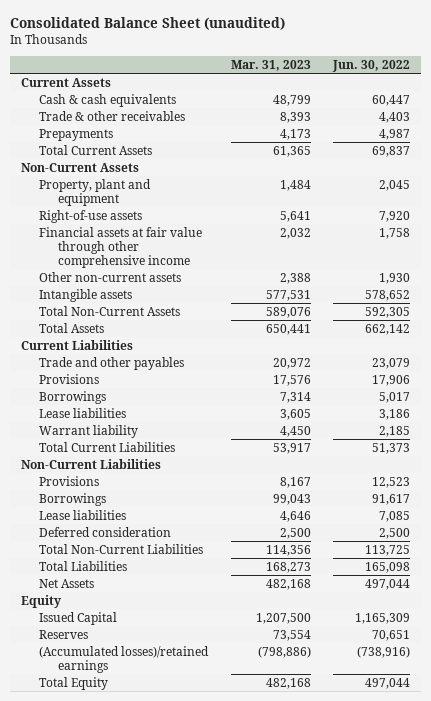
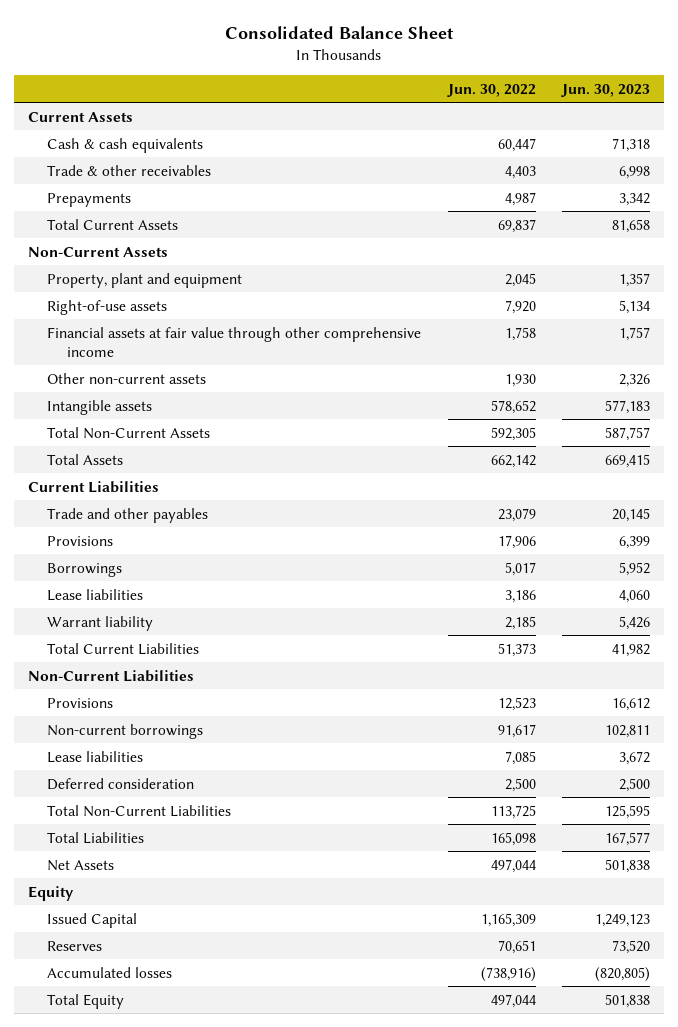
- Consolidated Balance Sheet (unaudited)
+ Consolidated Balance Sheet
- | Mar. 31, 2023 | Jun. 30, 2022
+ | Jun. 30, 2022 | Jun. 30, 2023
- Borrowings | 99,043 | 91,617
+ Non-current borrowings | 91,617 | 102,811
- (Accumulated losses)/retained earnings | (798,886) | (738,916)
+ Accumulated losses | (738,916) | (820,805)

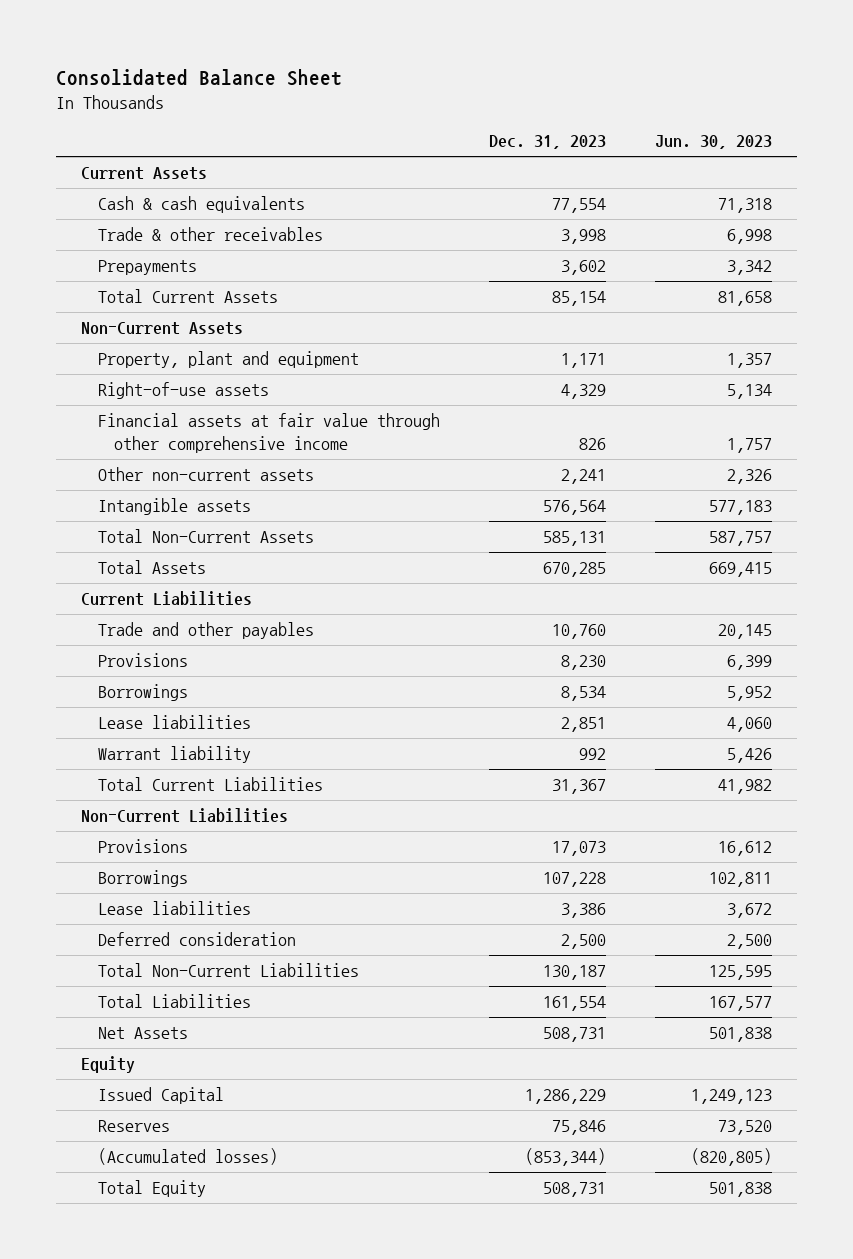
- | Jun. 30, 2022 | Jun. 30, 2023
+ | Dec. 31, 2023 | Jun. 30, 2023
- Non-current borrowings | 91,617 | 102,811
+ Borrowings | 107,228 | 102,811
- Accumulated losses | (738,916) | (820,805)
+ (Accumulated losses) | (853,344) | (820,805)

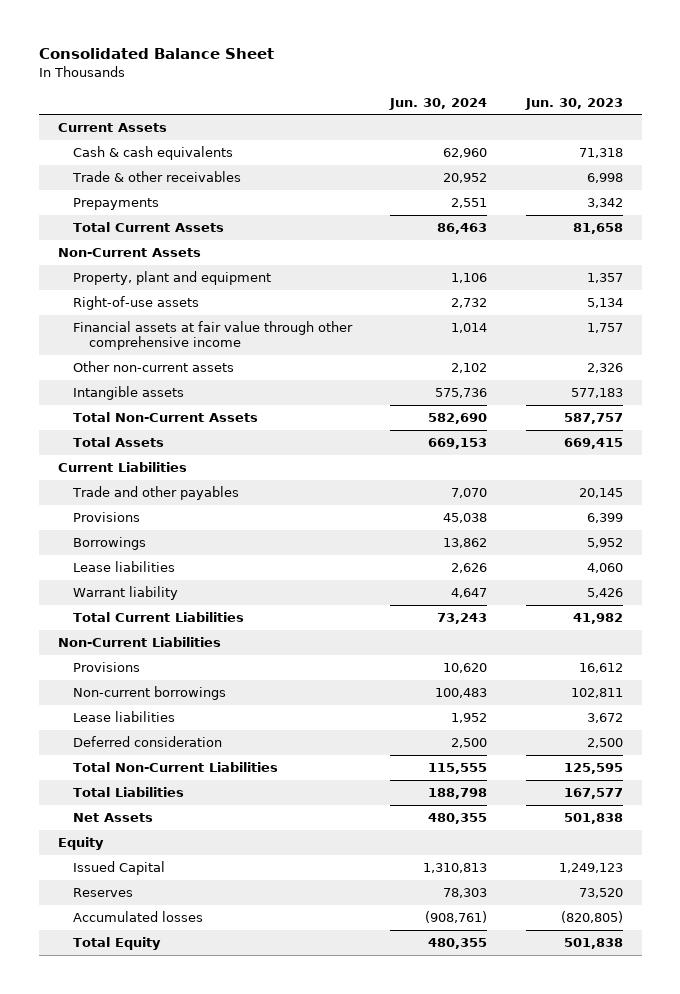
- | Dec. 31, 2023 | Jun. 30, 2023
+ | Jun. 30, 2024 | Jun. 30, 2023
- Borrowings | 107,228 | 102,811
+ Non-current borrowings | 100,483 | 102,811
- (Accumulated losses) | (853,344) | (820,805)
+ Accumulated losses | (908,761) | (820,805)

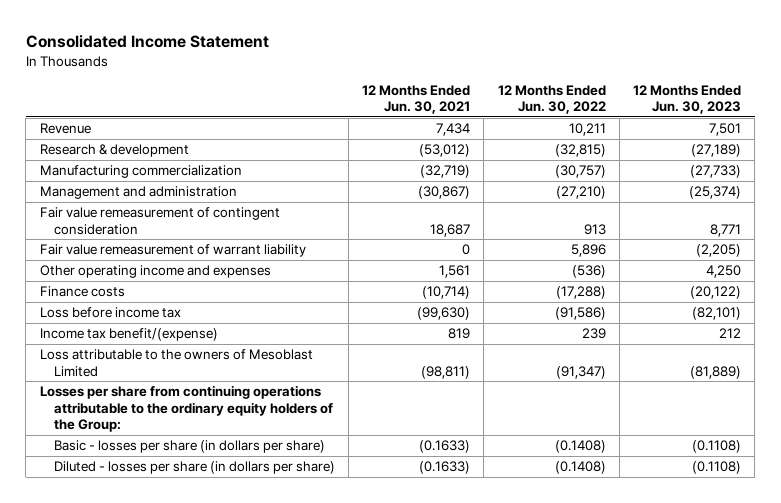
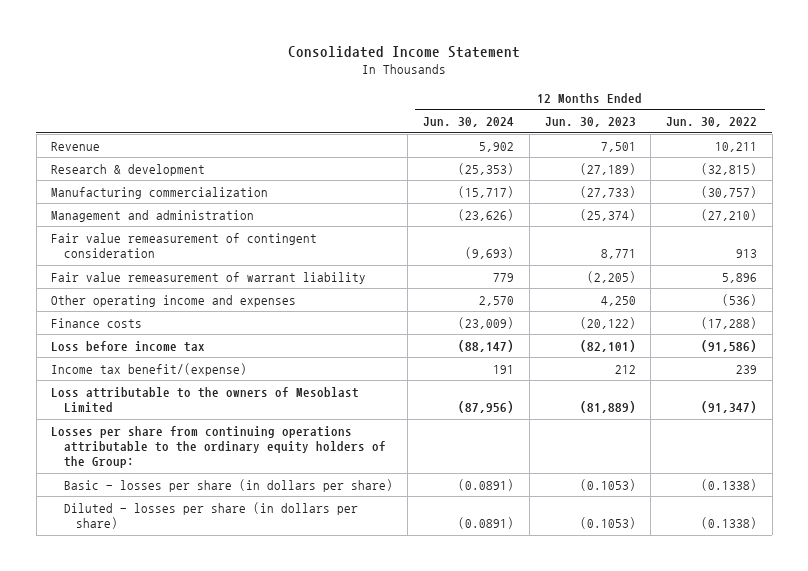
- | 12 Months Ended Jun. 30, 2021 | 12 Months Ended Jun. 30, 2022 | 12 Months Ended Jun. 30, 2023
+ | 12 Months Ended Jun. 30, 2024 | 12 Months Ended Jun. 30, 2023 | 12 Months Ended Jun. 30, 2022
- Basic - losses per share (in dollars per share) | (0.1633) | (0.1408) | (0.1108)
- Diluted - losses per share (in dollars per share) | (0.1633) | (0.1408) | (0.1108)
+ Basic - losses per share (in dollars per share) | (0.0891) | (0.1053) | (0.1338)
+ Diluted - losses per share (in dollars per share) | (0.0891) | (0.1053) | (0.1338)

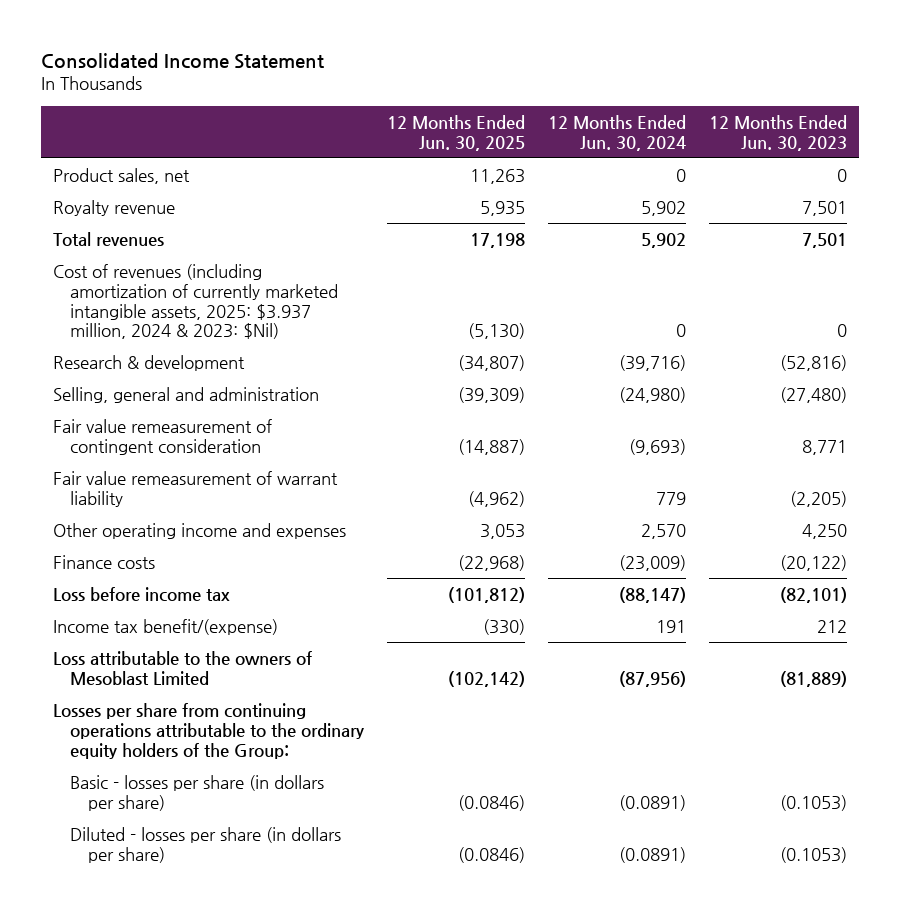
- | 12 Months Ended Jun. 30, 2024 | 12 Months Ended Jun. 30, 2023 | 12 Months Ended Jun. 30, 2022
+ | 12 Months Ended Jun. 30, 2025 | 12 Months Ended Jun. 30, 2024 | 12 Months Ended Jun. 30, 2023
- Revenue | 5,902 | 7,501 | 10,211
- Research & development | (25,353) | (27,189) | (32,815)
- Manufacturing commercialization | (15,717) | (27,733) | (30,757)
- Management and administration | (23,626) | (25,374) | (27,210)
+ Product sales, net | 11,263 | 0 | 0
+ Royalty revenue | 5,935 | 5,902 | 7,501
+ Total revenues | 17,198 | 5,902 | 7,501
+ Cost of revenues (including amortization of currently marketed intangible assets, 2025: $3.937 million, 2024 & 2023: $Nil) | (5,130) | 0 | 0
+ Research & development | (34,807) | (39,716) | (52,816)
+ Selling, general and administration | (39,309) | (24,980) | (27,480)

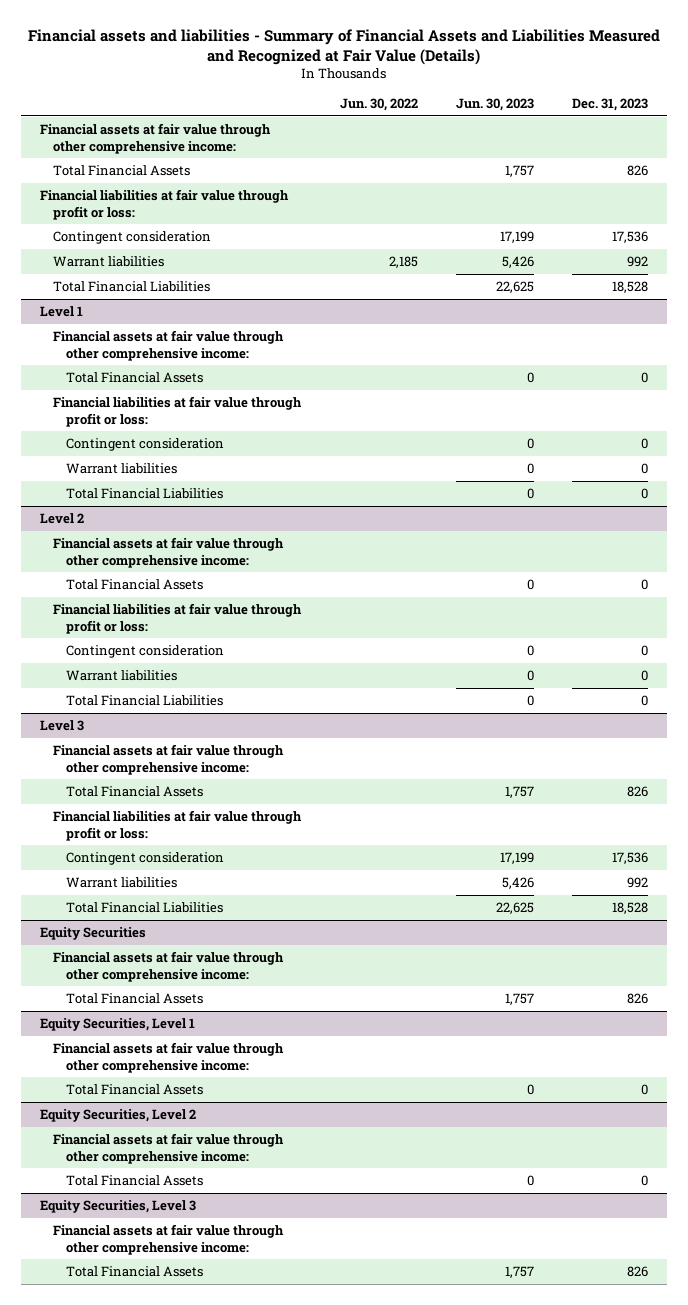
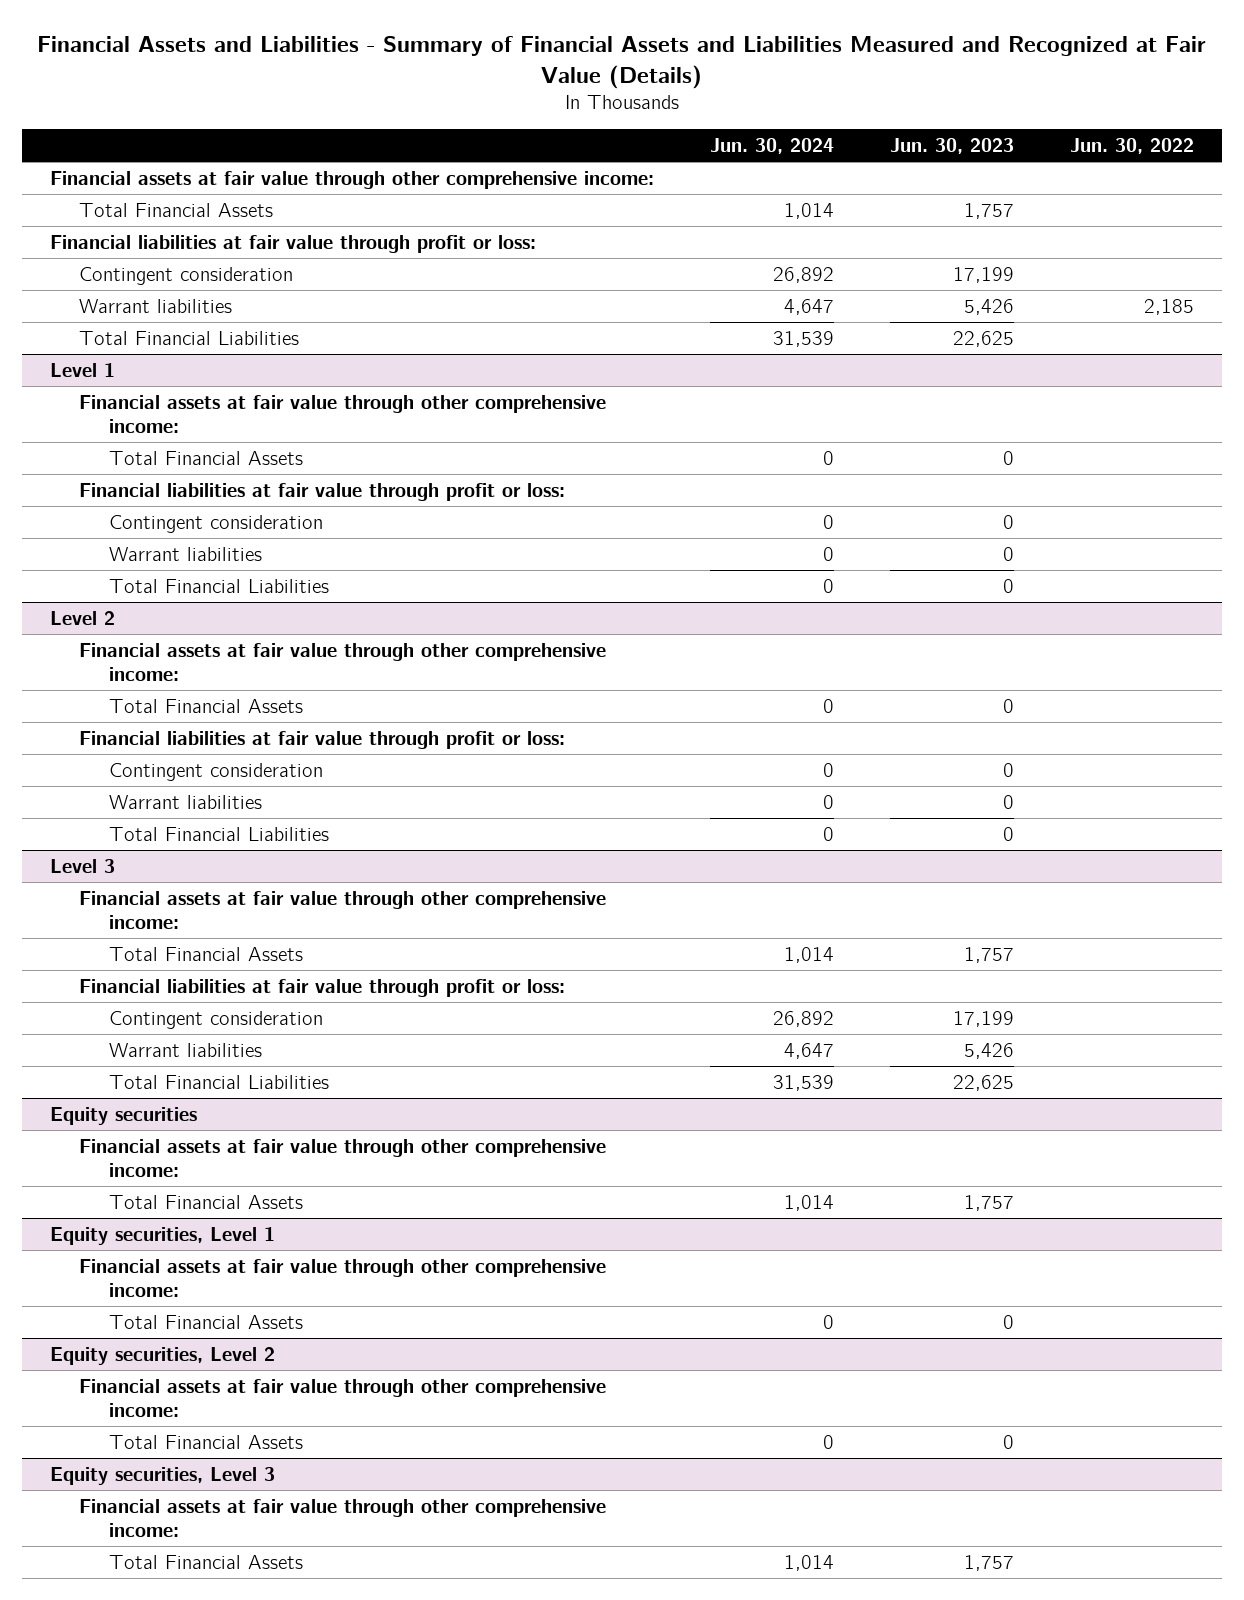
- Financial assets and liabilities - Summary of Financial Assets and Liabilities Measured and Recognized at Fair Value (Details)
+ Financial Assets and Liabilities - Summary of Financial Assets and Liabilities Measured and Recognized at Fair Value (Details)
- | Jun. 30, 2022 | Jun. 30, 2023 | Dec. 31, 2023
+ | Jun. 30, 2024 | Jun. 30, 2023 | Jun. 30, 2022
- Equity Securities
+ Equity securities
- Equity Securities, Level 1
+ Equity securities, Level 1
- Equity Securities, Level 2
+ Equity securities, Level 2
- Equity Securities, Level 3
+ Equity securities, Level 3

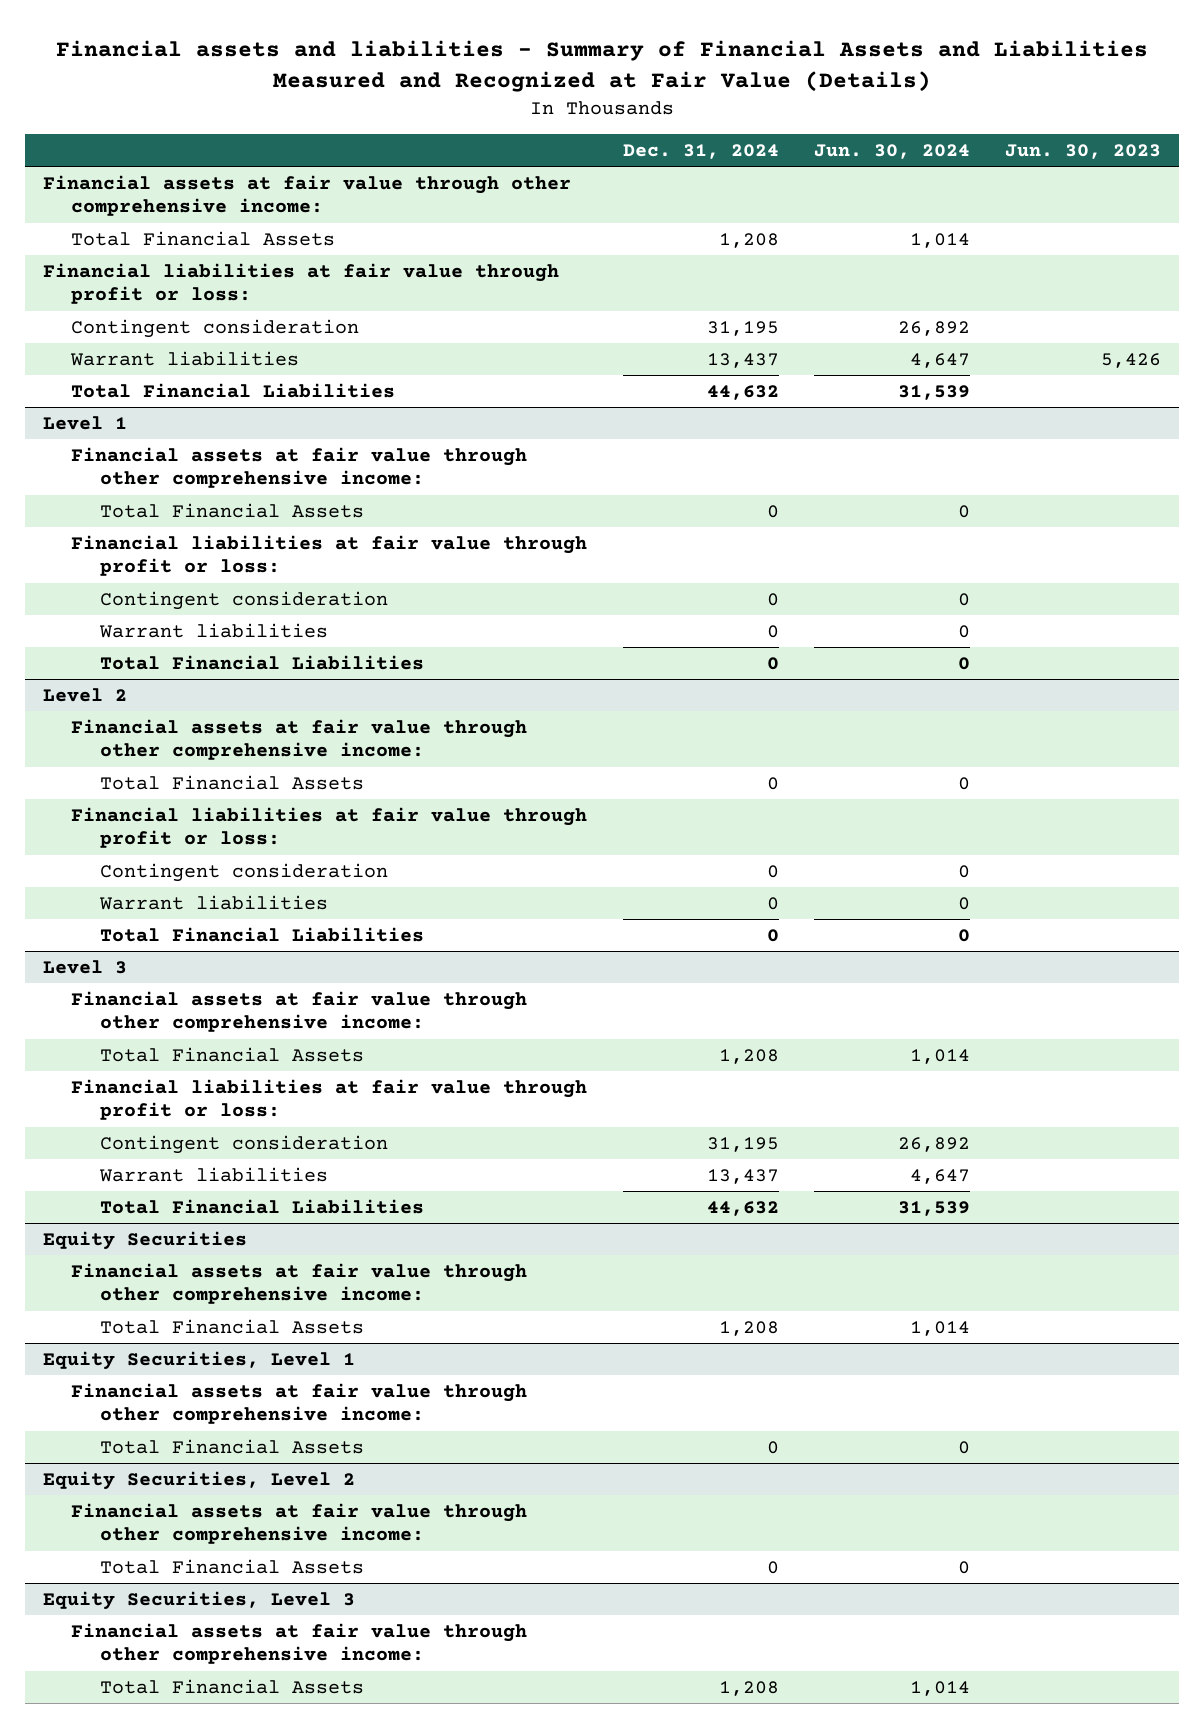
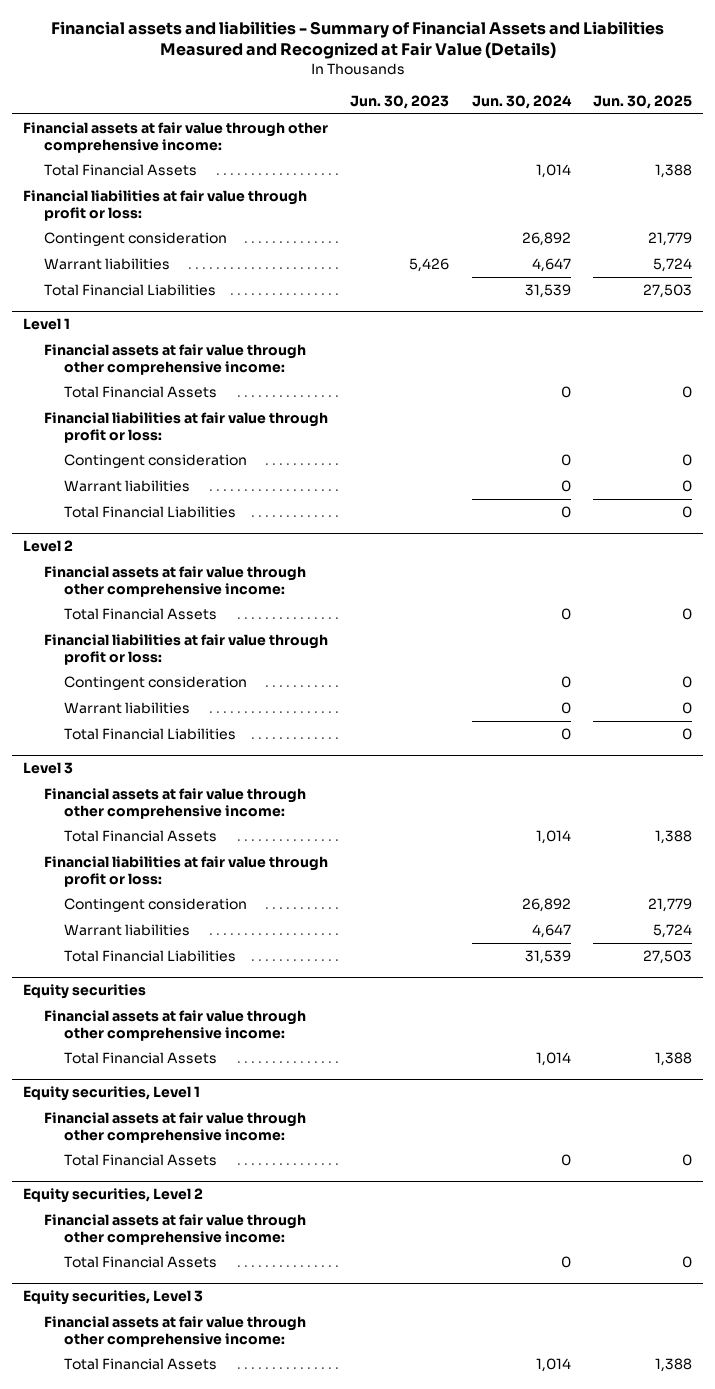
- | Dec. 31, 2024 | Jun. 30, 2024 | Jun. 30, 2023
+ | Jun. 30, 2023 | Jun. 30, 2024 | Jun. 30, 2025
- Equity Securities
+ Equity securities
- Equity Securities, Level 1
+ Equity securities, Level 1
- Equity Securities, Level 2
+ Equity securities, Level 2
- Equity Securities, Level 3
+ Equity securities, Level 3

